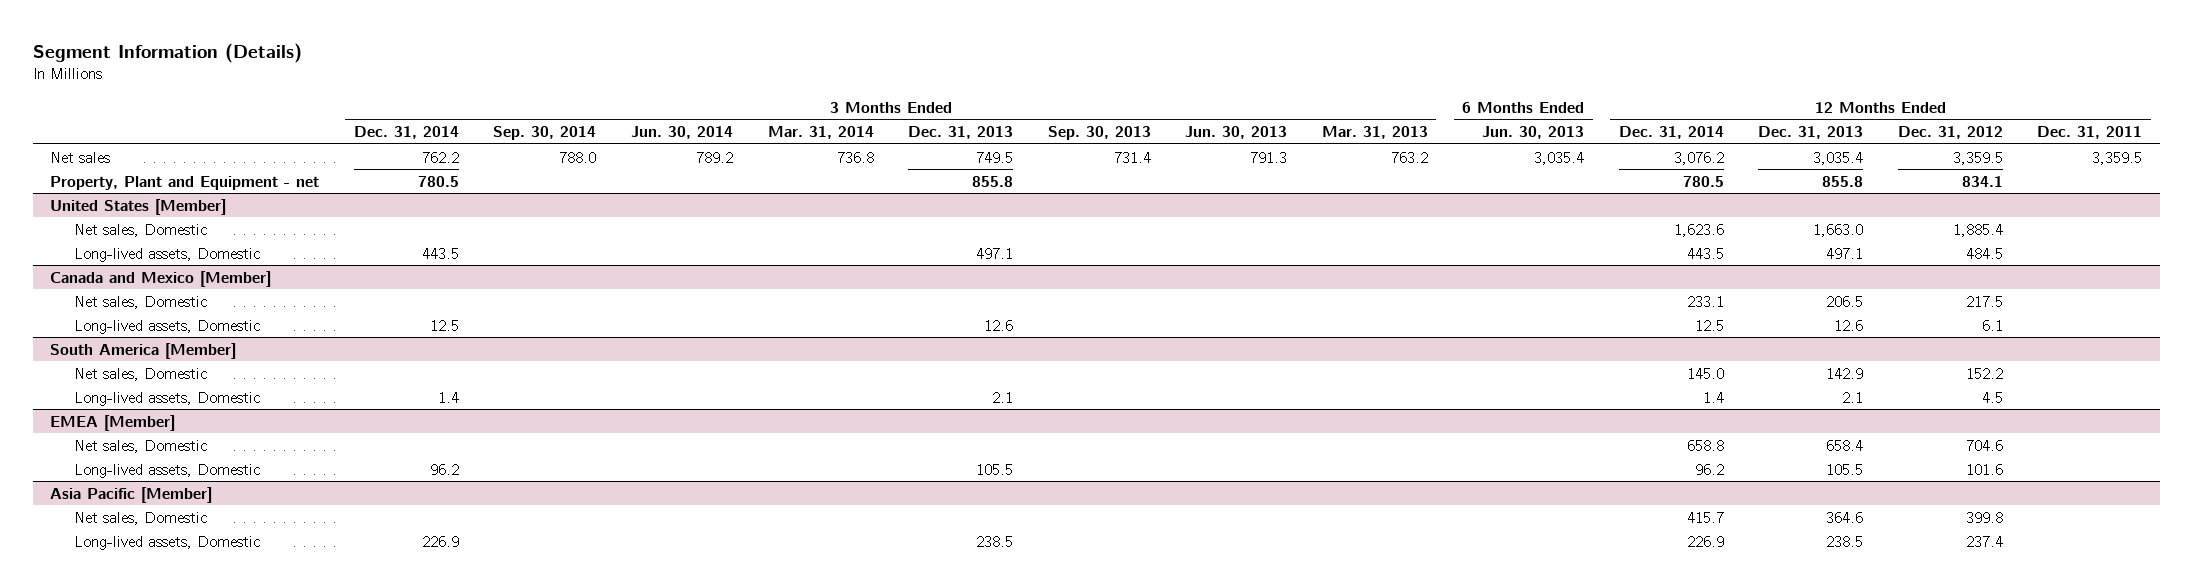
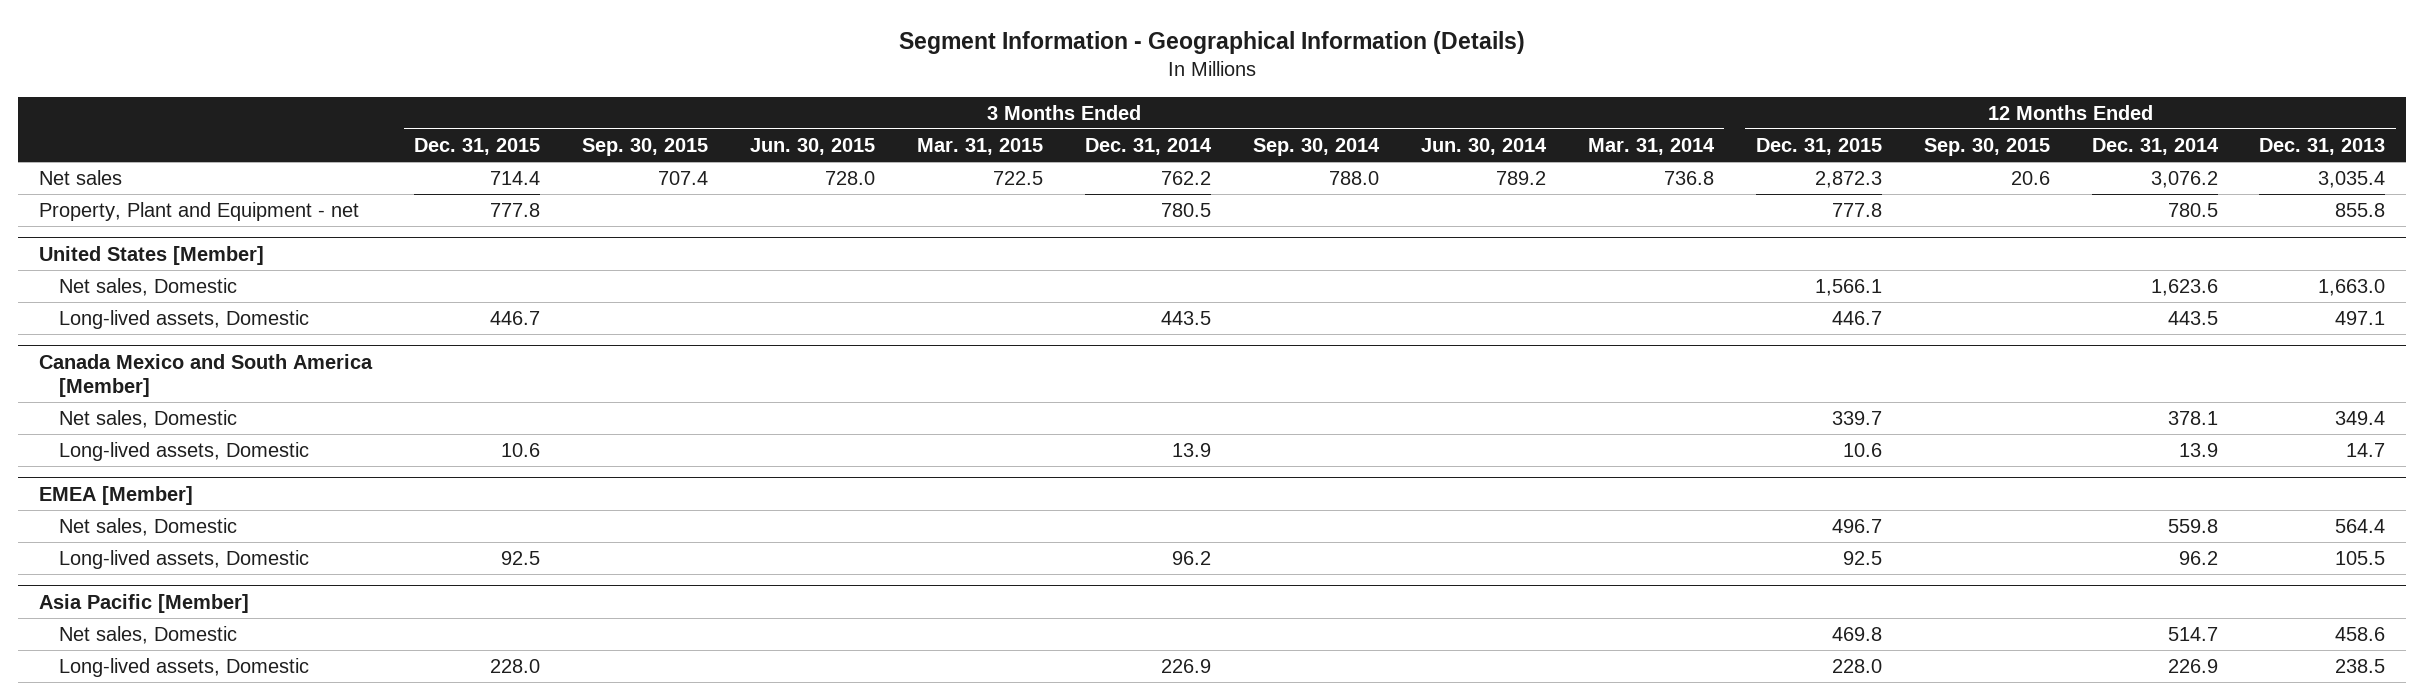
- Segment Information (Details)
+ Segment Information - Geographical Information (Details)
- | 3 Months Ended Dec. 31, 2014 | 3 Months Ended Sep. 30, 2014 | 3 Months Ended Jun. 30, 2014 | 3 Months Ended Mar. 31, 2014 | 3 Months Ended Dec. 31, 2013 | 3 Months Ended Sep. 30, 2013 | 3 Months Ended Jun. 30, 2013 | 3 Months Ended Mar. 31, 2013 | 6 Months Ended Jun. 30, 2013 | 12 Months Ended Dec. 31, 2014 | 12 Months Ended Dec. 31, 2013 | 12 Months Ended Dec. 31, 2012 | 12 Months Ended Dec. 31, 2011
+ | 3 Months Ended Dec. 31, 2015 | 3 Months Ended Sep. 30, 2015 | 3 Months Ended Jun. 30, 2015 | 3 Months Ended Mar. 31, 2015 | 3 Months Ended Dec. 31, 2014 | 3 Months Ended Sep. 30, 2014 | 3 Months Ended Jun. 30, 2014 | 3 Months Ended Mar. 31, 2014 | 12 Months Ended Dec. 31, 2015 | 12 Months Ended Sep. 30, 2015 | 12 Months Ended Dec. 31, 2014 | 12 Months Ended Dec. 31, 2013
- Canada and Mexico [Member]
- Net sales, Domestic | | | | | | | | | | 233.1 | 206.5 | 217.5 |
- Long-lived assets, Domestic | 12.5 | | | | 12.6 | | | | | 12.5 | 12.6 | 6.1 |
- South America [Member]
- Net sales, Domestic | | | | | | | | | | 145.0 | 142.9 | 152.2 |
- Long-lived assets, Domestic | 1.4 | | | | 2.1 | | | | | 1.4 | 2.1 | 4.5 |
+ Canada Mexico and South America [Member]
+ Net sales, Domestic | | | | | | | | | 339.7 | | 378.1 | 349.4
+ Long-lived assets, Domestic | 10.6 | | | | 13.9 | | | | 10.6 | | 13.9 | 14.7
@ EMEA [Member]
- Net sales, Domestic | | | | | | | | | | 658.8 | 658.4 | 704.6 |
+ Net sales, Domestic | | | | | | | | | 496.7 | | 559.8 | 564.4
@ Asia Pacific [Member]
- Net sales, Domestic | | | | | | | | | | 415.7 | 364.6 | 399.8 |
+ Net sales, Domestic | | | | | | | | | 469.8 | | 514.7 | 458.6

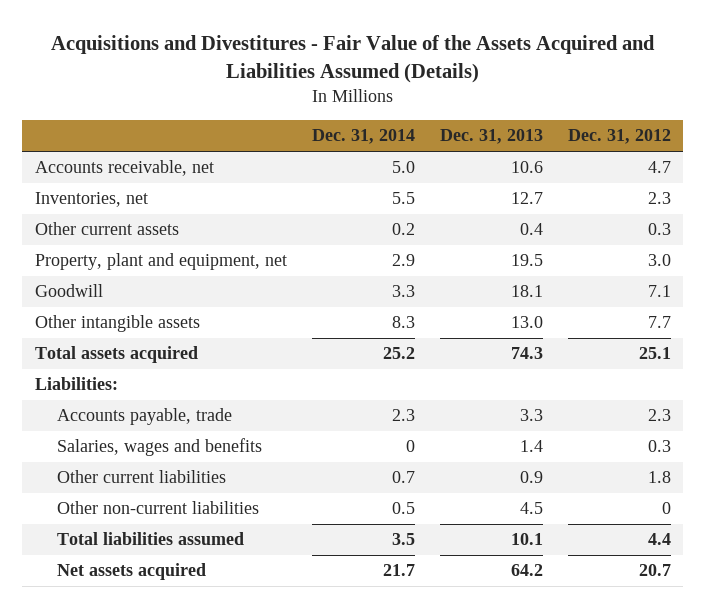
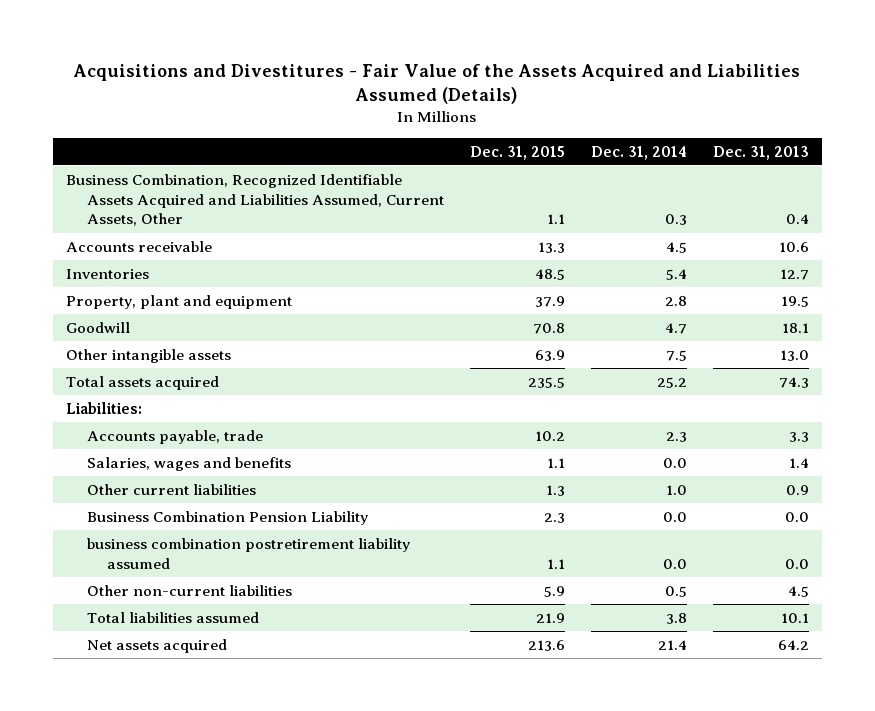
- | Dec. 31, 2014 | Dec. 31, 2013 | Dec. 31, 2012
+ | Dec. 31, 2015 | Dec. 31, 2014 | Dec. 31, 2013
- Accounts receivable, net | 5.0 | 10.6 | 4.7
- Inventories, net | 5.5 | 12.7 | 2.3
- Other current assets | 0.2 | 0.4 | 0.3
- Property, plant and equipment, net | 2.9 | 19.5 | 3.0
- Goodwill | 3.3 | 18.1 | 7.1
- Other intangible assets | 8.3 | 13.0 | 7.7
+ Business Combination, Recognized Identifiable Assets Acquired and Liabilities Assumed, Current Assets, Other | 1.1 | 0.3 | 0.4
+ Accounts receivable | 13.3 | 4.5 | 10.6
+ Inventories | 48.5 | 5.4 | 12.7
+ Property, plant and equipment | 37.9 | 2.8 | 19.5
+ Goodwill | 70.8 | 4.7 | 18.1
+ Other intangible assets | 63.9 | 7.5 | 13.0
- Salaries, wages and benefits | 0 | 1.4 | 0.3
- Other current liabilities | 0.7 | 0.9 | 1.8
+ Salaries, wages and benefits | 1.1 | 0.0 | 1.4
+ Other current liabilities | 1.3 | 1.0 | 0.9
+ Business Combination Pension Liability | 2.3 | 0.0 | 0.0
+ business combination postretirement liability assumed | 1.1 | 0.0 | 0.0
- Total liabilities assumed | 3.5 | 10.1 | 4.4
- Net assets acquired | 21.7 | 64.2 | 20.7
+ Total liabilities assumed | 21.9 | 3.8 | 10.1
+ Net assets acquired | 213.6 | 21.4 | 64.2

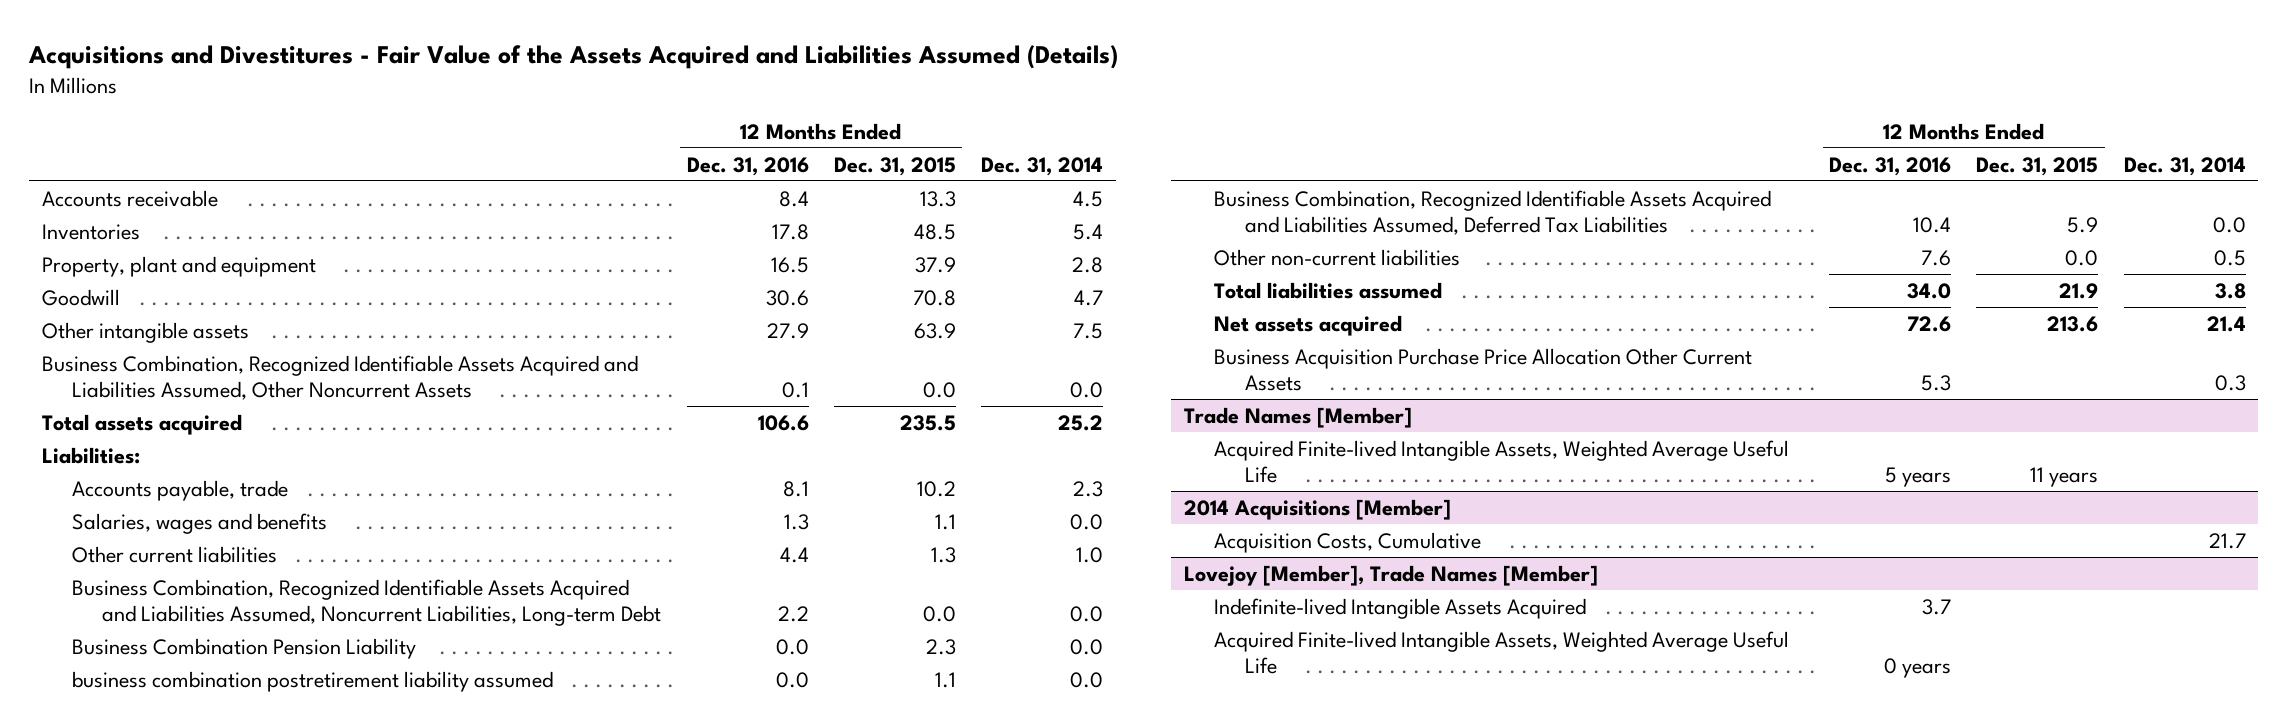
- | Dec. 31, 2015 | Dec. 31, 2014 | Dec. 31, 2013
+ | 12 Months Ended Dec. 31, 2016 | 12 Months Ended Dec. 31, 2015 | Dec. 31, 2014
- Business Combination, Recognized Identifiable Assets Acquired and Liabilities Assumed, Current Assets, Other | 1.1 | 0.3 | 0.4
+ Business Combination, Recognized Identifiable Assets Acquired and Liabilities Assumed, Other Noncurrent Assets | 0.1 | 0.0 | 0.0
+ Business Combination, Recognized Identifiable Assets Acquired and Liabilities Assumed, Noncurrent Liabilities, Long-term Debt | 2.2 | 0.0 | 0.0
+ Business Combination, Recognized Identifiable Assets Acquired and Liabilities Assumed, Deferred Tax Liabilities | 10.4 | 5.9 | 0.0
+ Business Acquisition Purchase Price Allocation Other Current Assets | 5.3 | | 0.3
+ Trade Names [Member]
+ Acquired Finite-lived Intangible Assets, Weighted Average Useful Life | 5 years | 11 years |
+ 2014 Acquisitions [Member]
+ Acquisition Costs, Cumulative | | | 21.7
+ Lovejoy [Member], Trade Names [Member]
+ Indefinite-lived Intangible Assets Acquired | 3.7 | |
+ Acquired Finite-lived Intangible Assets, Weighted Average Useful Life | 0 years | |

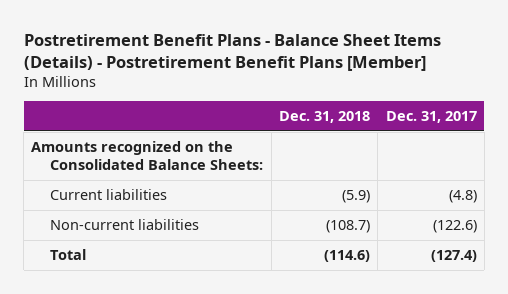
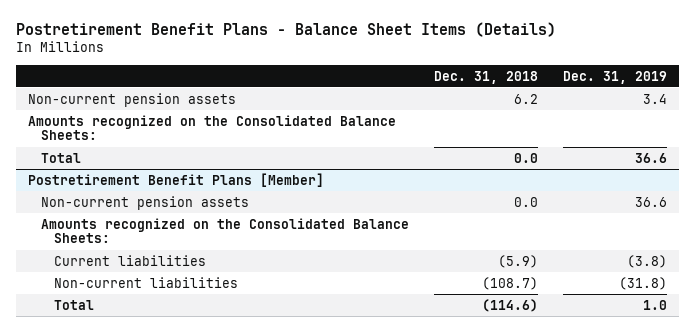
- Postretirement Benefit Plans - Balance Sheet Items (Details) - Postretirement Benefit Plans [Member]
+ Postretirement Benefit Plans - Balance Sheet Items (Details)
- | Dec. 31, 2018 | Dec. 31, 2017
+ | Dec. 31, 2018 | Dec. 31, 2019
+ Non-current pension assets | 6.2 | 3.4
+ Total | 0.0 | 36.6
+ Postretirement Benefit Plans [Member]
+ Non-current pension assets | 0.0 | 36.6
+ Amounts recognized on the Consolidated Balance Sheets:

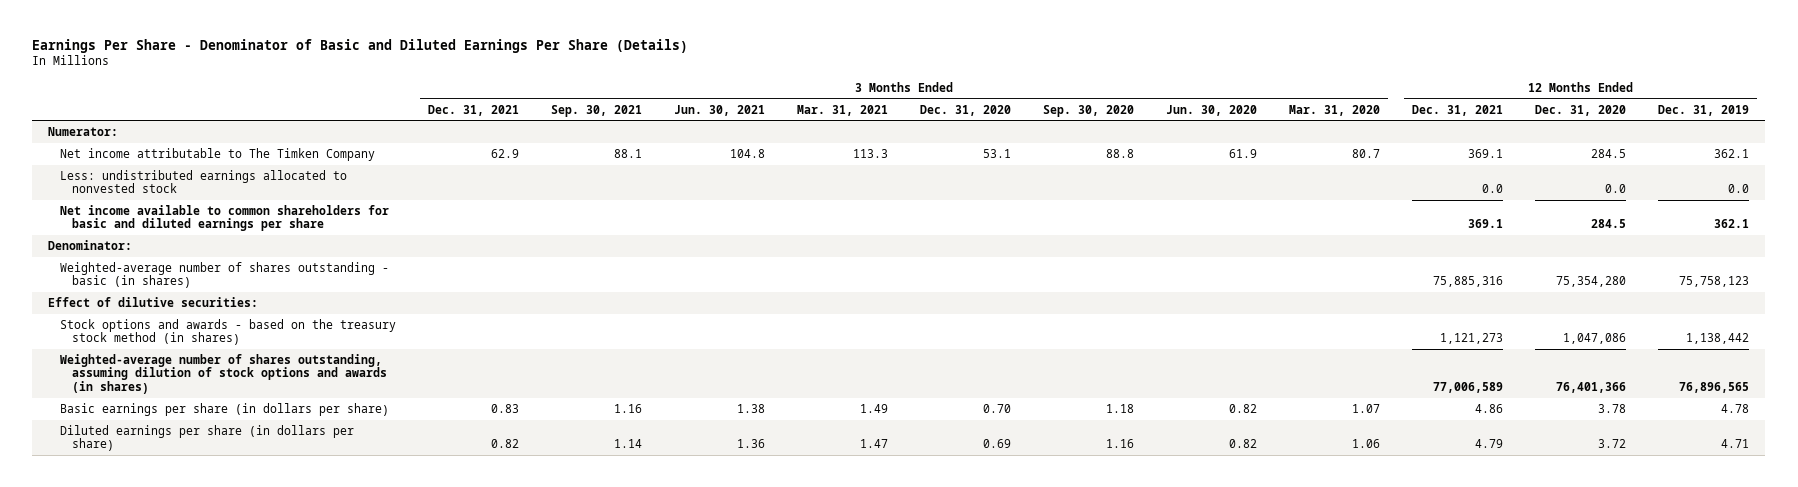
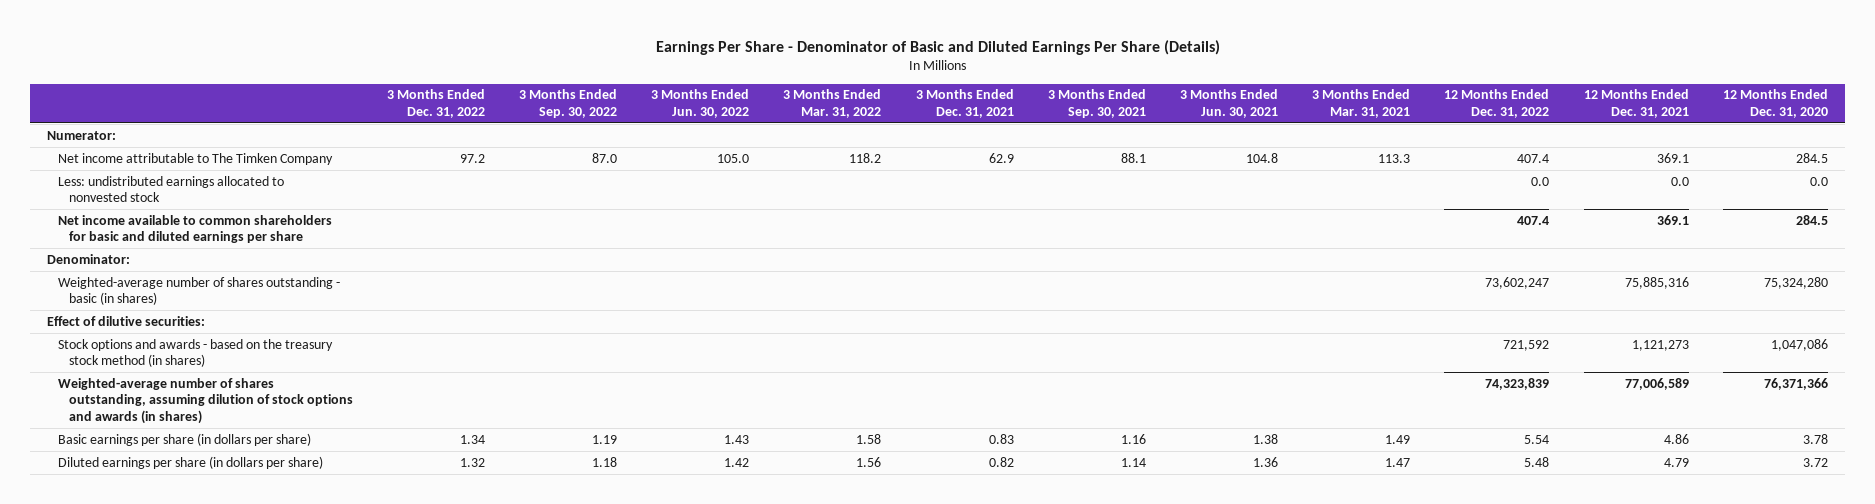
- | 3 Months Ended Dec. 31, 2021 | 3 Months Ended Sep. 30, 2021 | 3 Months Ended Jun. 30, 2021 | 3 Months Ended Mar. 31, 2021 | 3 Months Ended Dec. 31, 2020 | 3 Months Ended Sep. 30, 2020 | 3 Months Ended Jun. 30, 2020 | 3 Months Ended Mar. 31, 2020 | 12 Months Ended Dec. 31, 2021 | 12 Months Ended Dec. 31, 2020 | 12 Months Ended Dec. 31, 2019
+ | 3 Months Ended Dec. 31, 2022 | 3 Months Ended Sep. 30, 2022 | 3 Months Ended Jun. 30, 2022 | 3 Months Ended Mar. 31, 2022 | 3 Months Ended Dec. 31, 2021 | 3 Months Ended Sep. 30, 2021 | 3 Months Ended Jun. 30, 2021 | 3 Months Ended Mar. 31, 2021 | 12 Months Ended Dec. 31, 2022 | 12 Months Ended Dec. 31, 2021 | 12 Months Ended Dec. 31, 2020
- Weighted-average number of shares outstanding - basic (in shares) | | | | | | | | | 75,885,316 | 75,354,280 | 75,758,123
+ Weighted-average number of shares outstanding - basic (in shares) | | | | | | | | | 73,602,247 | 75,885,316 | 75,324,280
- Weighted-average number of shares outstanding, assuming dilution of stock options and awards (in shares) | | | | | | | | | 77,006,589 | 76,401,366 | 76,896,565
+ Weighted-average number of shares outstanding, assuming dilution of stock options and awards (in shares) | | | | | | | | | 74,323,839 | 77,006,589 | 76,371,366

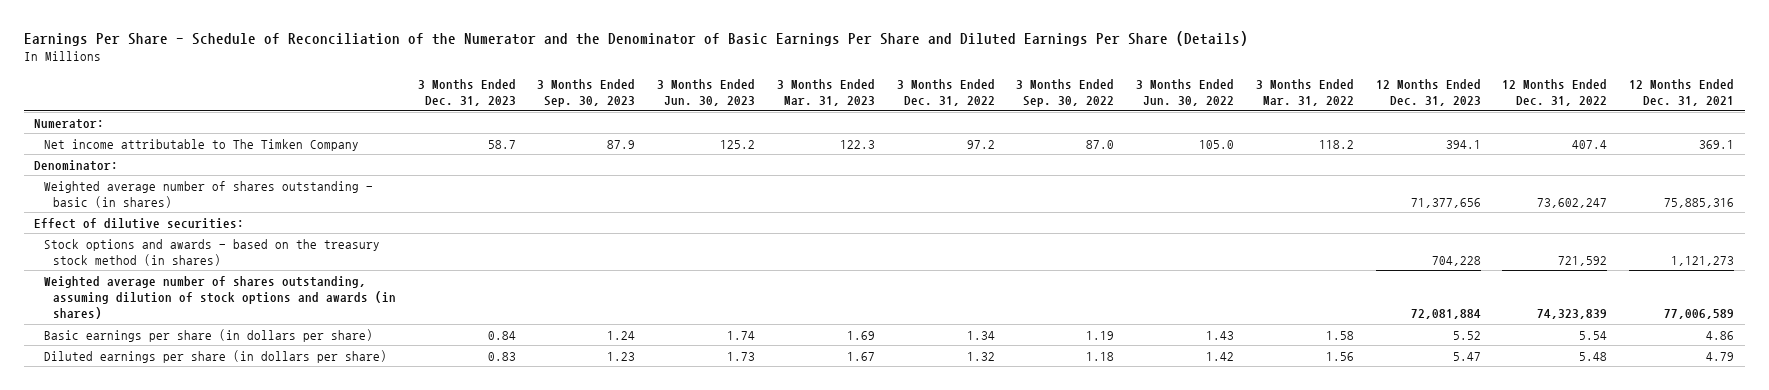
- Earnings Per Share - Denominator of Basic and Diluted Earnings Per Share (Details)
+ Earnings Per Share - Schedule of Reconciliation of the Numerator and the Denominator of Basic Earnings Per Share and Diluted Earnings Per Share (Details)
- | 3 Months Ended Dec. 31, 2022 | 3 Months Ended Sep. 30, 2022 | 3 Months Ended Jun. 30, 2022 | 3 Months Ended Mar. 31, 2022 | 3 Months Ended Dec. 31, 2021 | 3 Months Ended Sep. 30, 2021 | 3 Months Ended Jun. 30, 2021 | 3 Months Ended Mar. 31, 2021 | 12 Months Ended Dec. 31, 2022 | 12 Months Ended Dec. 31, 2021 | 12 Months Ended Dec. 31, 2020
+ | 3 Months Ended Dec. 31, 2023 | 3 Months Ended Sep. 30, 2023 | 3 Months Ended Jun. 30, 2023 | 3 Months Ended Mar. 31, 2023 | 3 Months Ended Dec. 31, 2022 | 3 Months Ended Sep. 30, 2022 | 3 Months Ended Jun. 30, 2022 | 3 Months Ended Mar. 31, 2022 | 12 Months Ended Dec. 31, 2023 | 12 Months Ended Dec. 31, 2022 | 12 Months Ended Dec. 31, 2021
- Less: undistributed earnings allocated to nonvested stock | | | | | | | | | 0.0 | 0.0 | 0.0
- Net income available to common shareholders for basic and diluted earnings per share | | | | | | | | | 407.4 | 369.1 | 284.5
- Weighted-average number of shares outstanding - basic (in shares) | | | | | | | | | 73,602,247 | 75,885,316 | 75,324,280
+ Weighted average number of shares outstanding - basic (in shares) | | | | | | | | | 71,377,656 | 73,602,247 | 75,885,316
- Weighted-average number of shares outstanding, assuming dilution of stock options and awards (in shares) | | | | | | | | | 74,323,839 | 77,006,589 | 76,371,366
+ Weighted average number of shares outstanding, assuming dilution of stock options and awards (in shares) | | | | | | | | | 72,081,884 | 74,323,839 | 77,006,589

